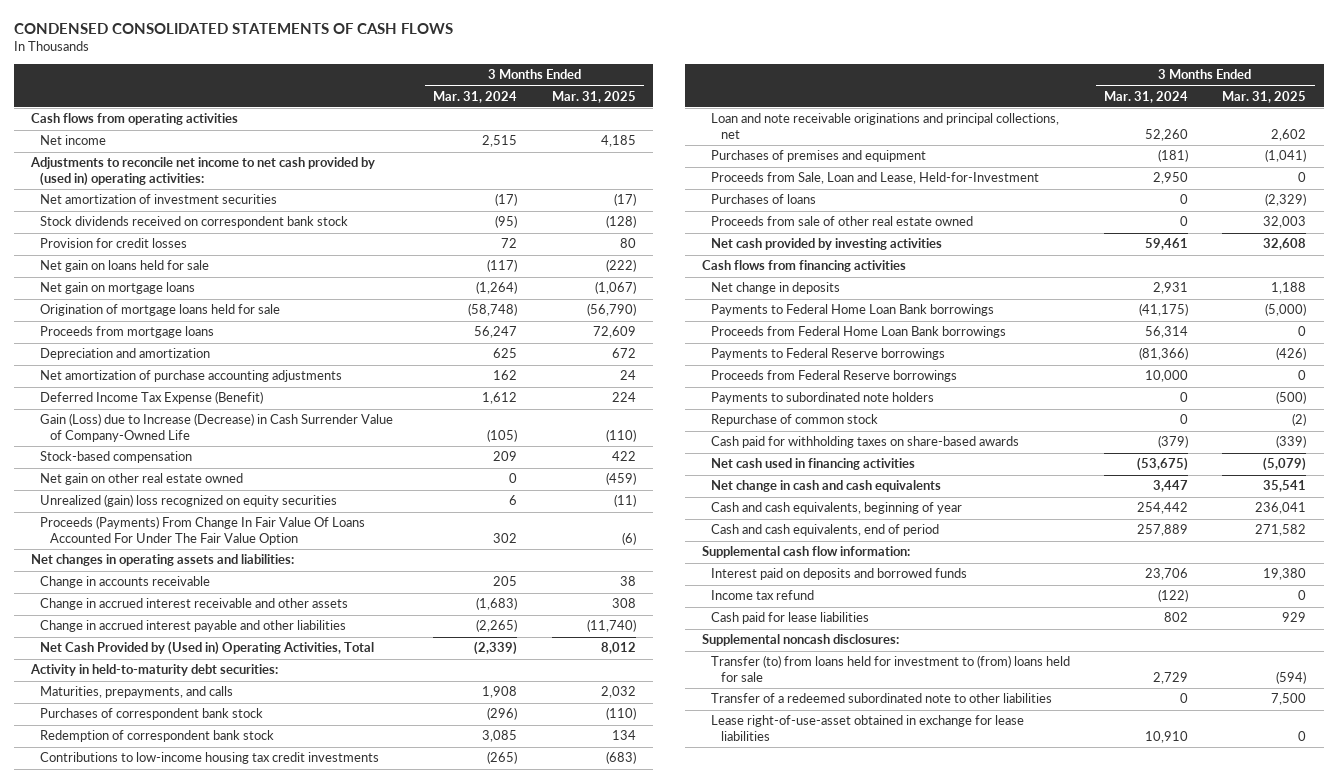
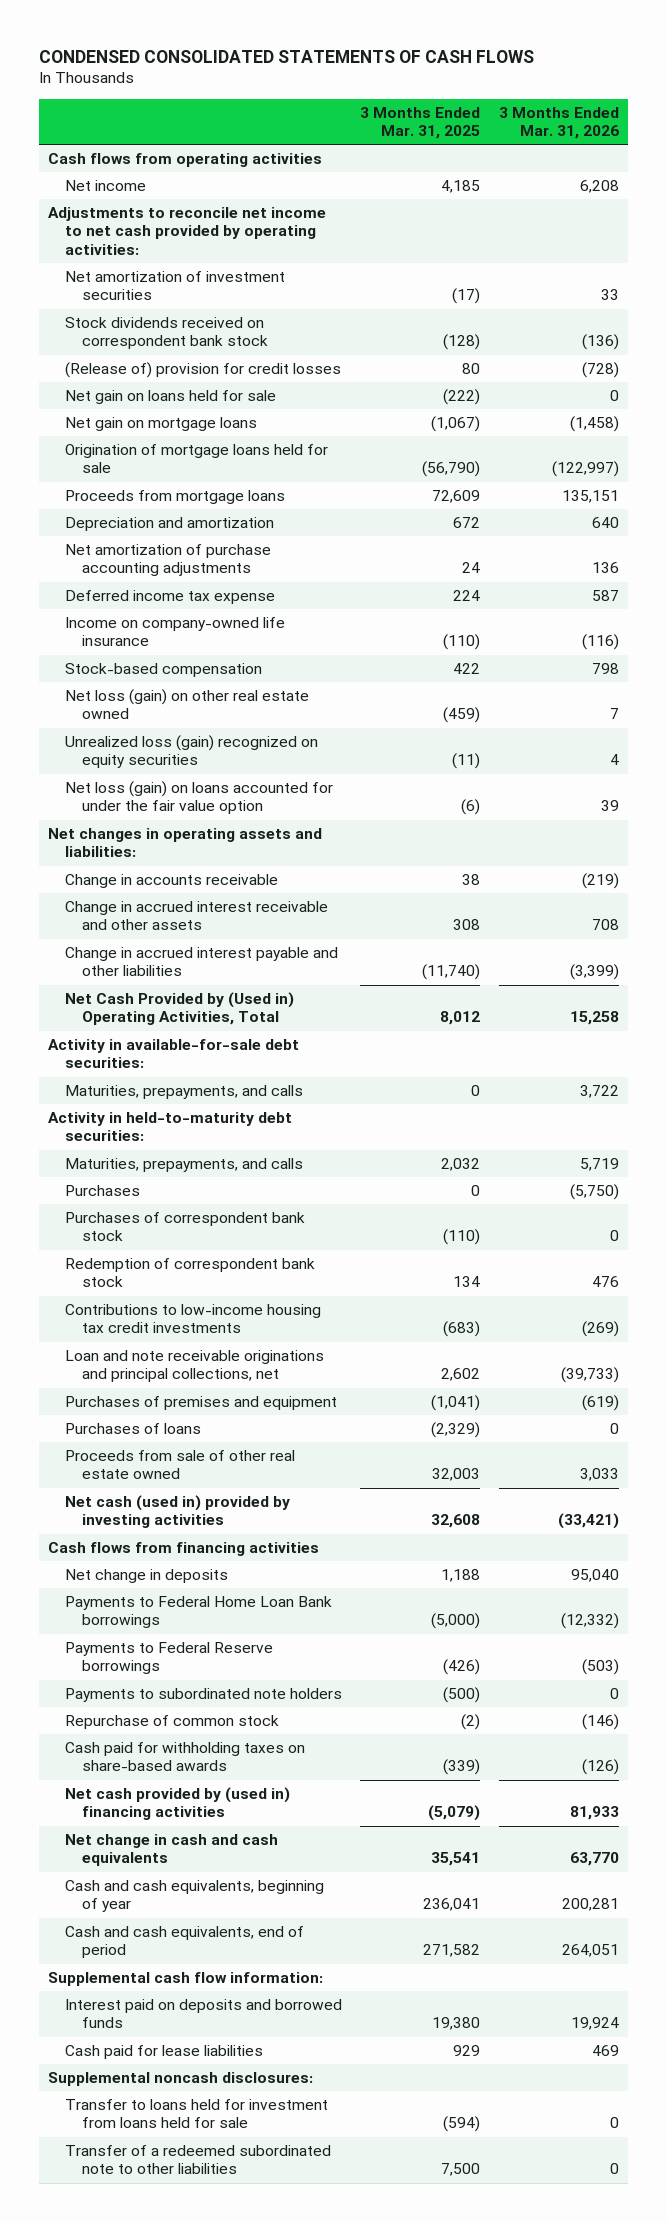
- | 3 Months Ended Mar. 31, 2024 | 3 Months Ended Mar. 31, 2025
+ | 3 Months Ended Mar. 31, 2025 | 3 Months Ended Mar. 31, 2026
- Adjustments to reconcile net income to net cash provided by (used in) operating activities:
+ Adjustments to reconcile net income to net cash provided by operating activities:
- Provision for credit losses | 72 | 80
+ (Release of) provision for credit losses | 80 | (728)
- Deferred Income Tax Expense (Benefit) | 1,612 | 224
- Gain (Loss) due to Increase (Decrease) in Cash Surrender Value of Company-Owned Life | (105) | (110)
+ Deferred income tax expense | 224 | 587
+ Income on company-owned life insurance | (110) | (116)
- Net gain on other real estate owned | 0 | (459)
- Unrealized (gain) loss recognized on equity securities | 6 | (11)
- Proceeds (Payments) From Change In Fair Value Of Loans Accounted For Under The Fair Value Option | 302 | (6)
+ Net loss (gain) on other real estate owned | (459) | 7
+ Unrealized loss (gain) recognized on equity securities | (11) | 4
+ Net loss (gain) on loans accounted for under the fair value option | (6) | 39
+ Activity in available-for-sale debt securities:
+ Maturities, prepayments, and calls | 0 | 3,722
+ Purchases | 0 | (5,750)
- Proceeds from Sale, Loan and Lease, Held-for-Investment | 2,950 | 0
- Net cash provided by investing activities | 59,461 | 32,608
+ Net cash (used in) provided by investing activities | 32,608 | (33,421)
- Proceeds from Federal Home Loan Bank borrowings | 56,314 | 0
- Proceeds from Federal Reserve borrowings | 10,000 | 0
- Net cash used in financing activities | (53,675) | (5,079)
+ Net cash provided by (used in) financing activities | (5,079) | 81,933
- Income tax refund | (122) | 0
- Transfer (to) from loans held for investment to (from) loans held for sale | 2,729 | (594)
+ Transfer to loans held for investment from loans held for sale | (594) | 0
- Lease right-of-use-asset obtained in exchange for lease liabilities | 10,910 | 0

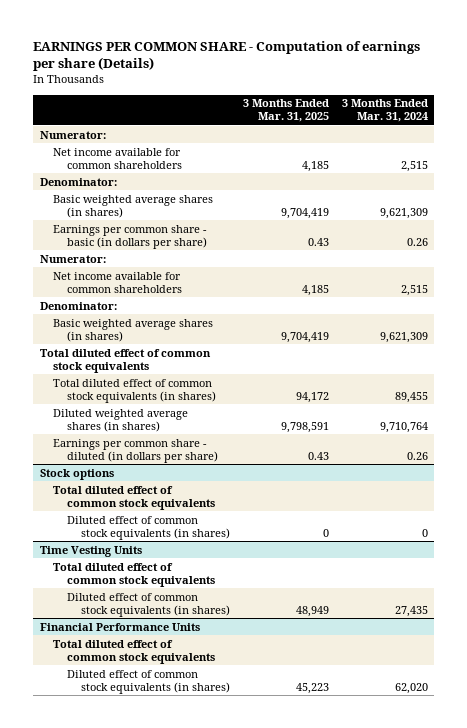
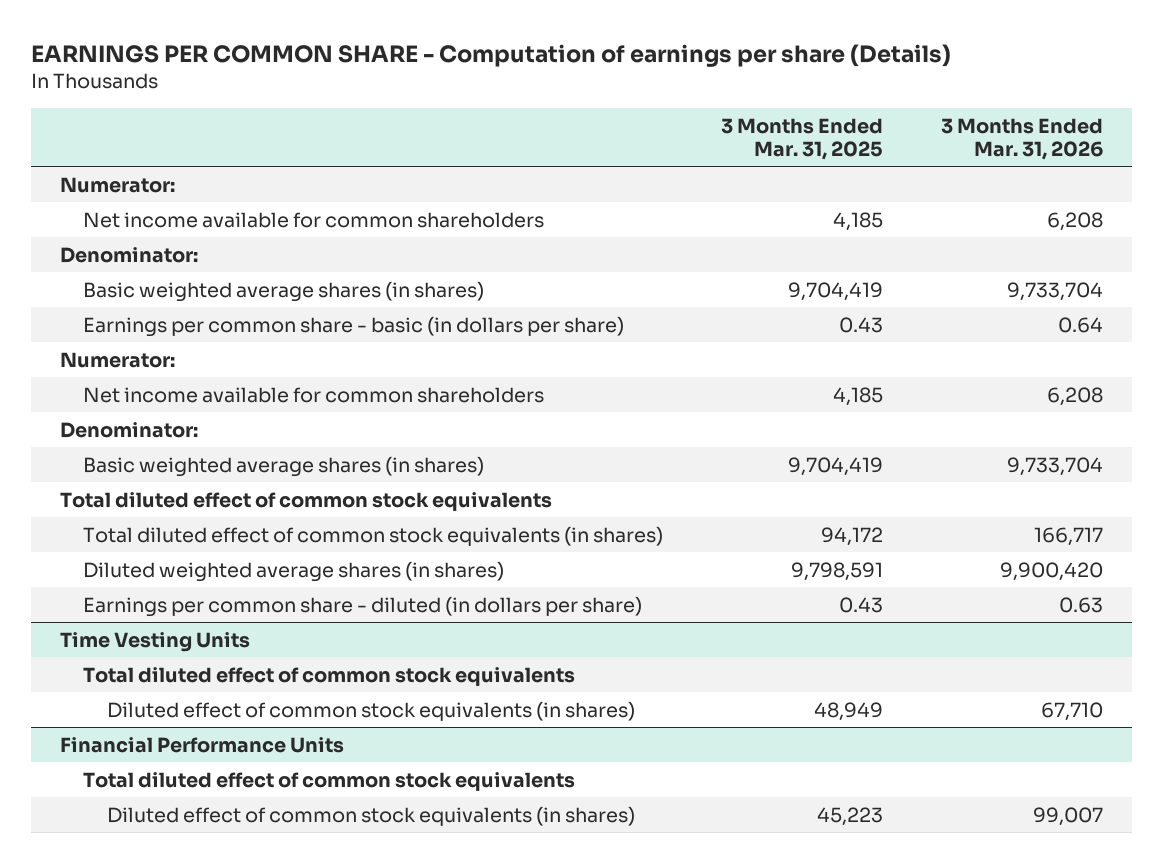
- | 3 Months Ended Mar. 31, 2025 | 3 Months Ended Mar. 31, 2024
+ | 3 Months Ended Mar. 31, 2025 | 3 Months Ended Mar. 31, 2026
- Stock options
- Total diluted effect of common stock equivalents
- Diluted effect of common stock equivalents (in shares) | 0 | 0

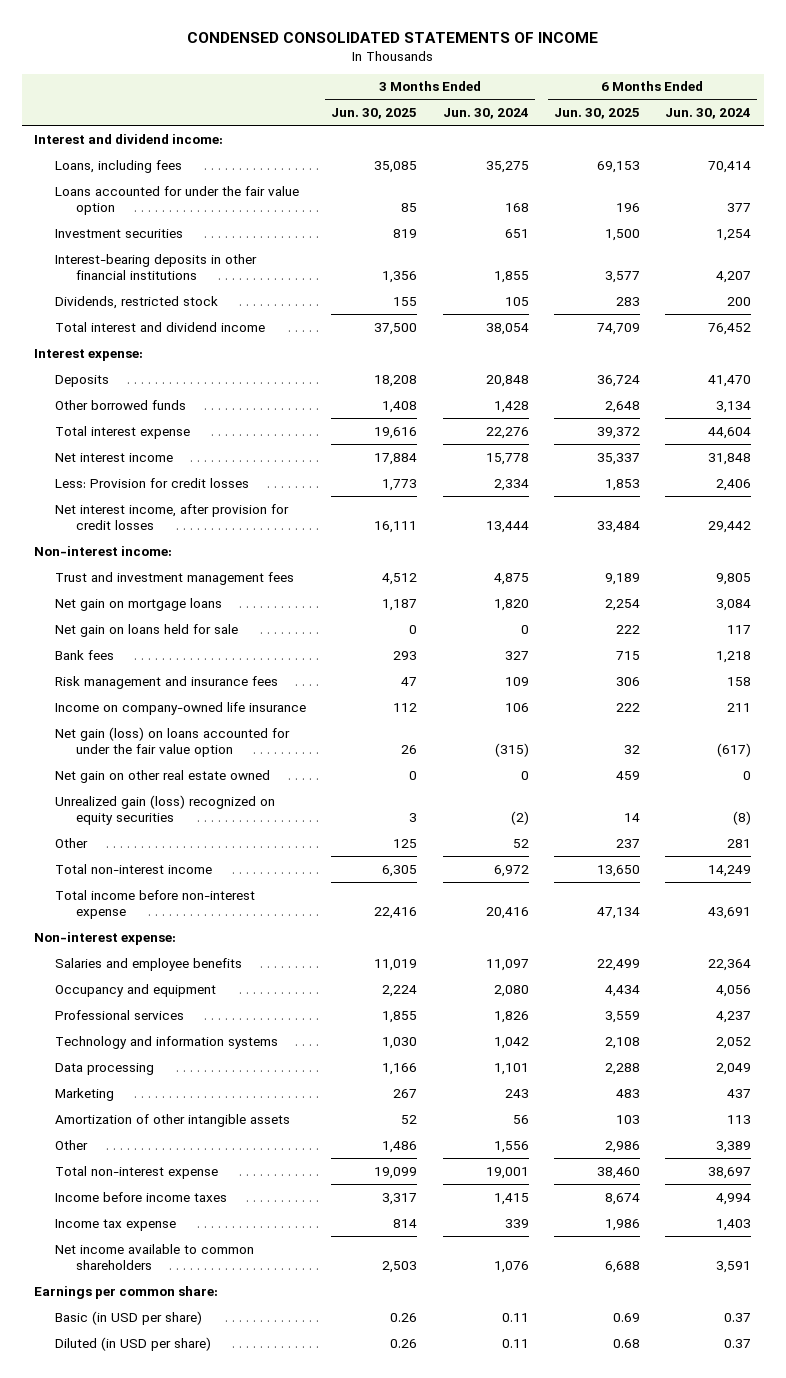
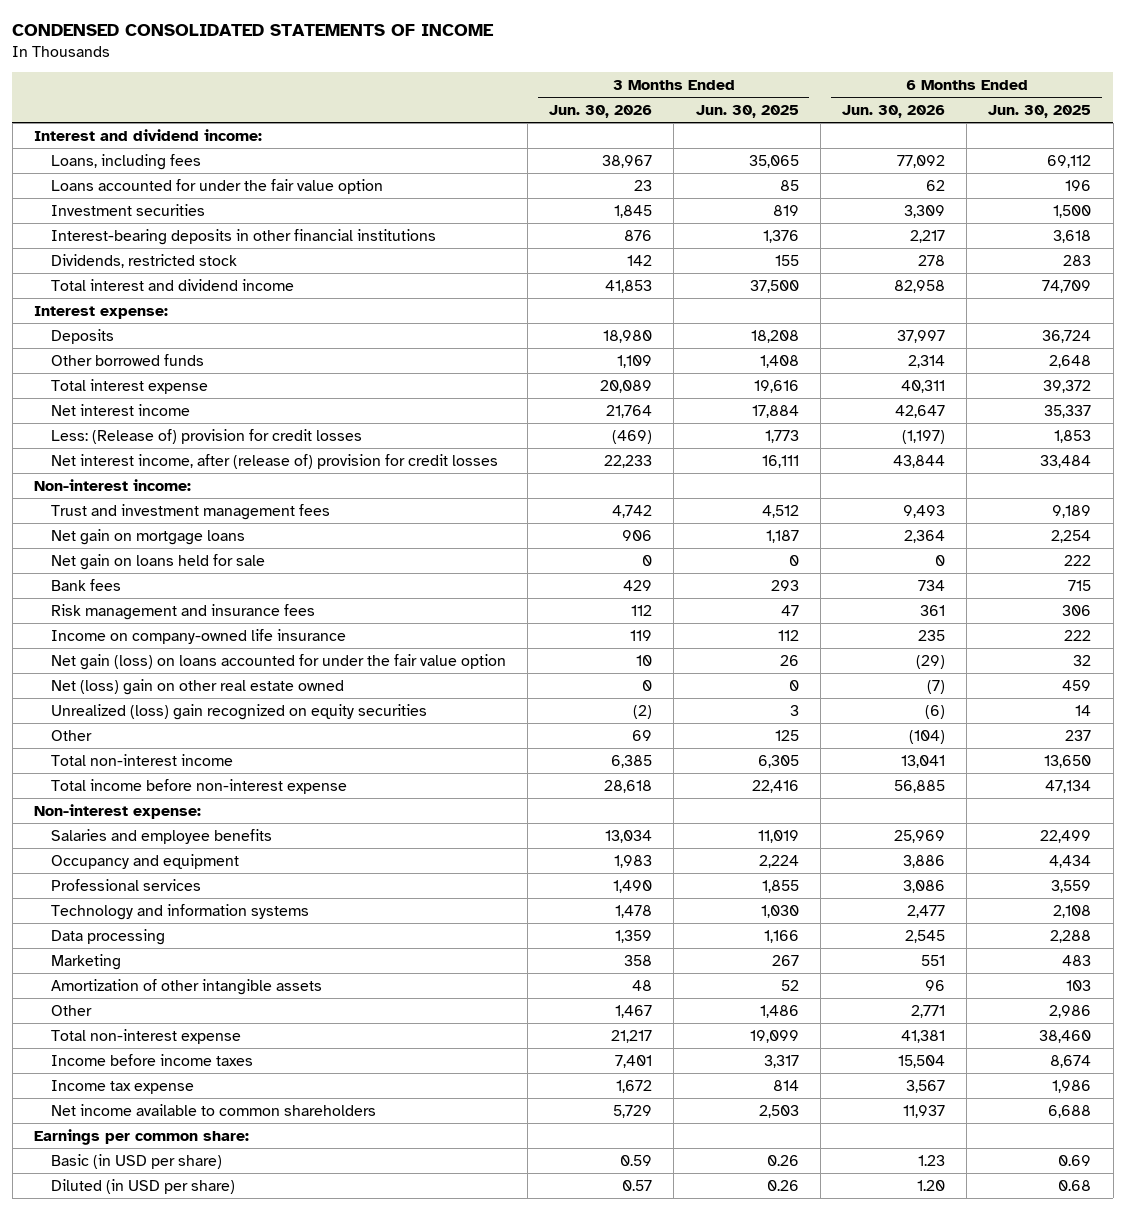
- | 3 Months Ended Jun. 30, 2025 | 3 Months Ended Jun. 30, 2024 | 6 Months Ended Jun. 30, 2025 | 6 Months Ended Jun. 30, 2024
+ | 3 Months Ended Jun. 30, 2026 | 3 Months Ended Jun. 30, 2025 | 6 Months Ended Jun. 30, 2026 | 6 Months Ended Jun. 30, 2025
- Loans, including fees | 35,085 | 35,275 | 69,153 | 70,414
+ Loans, including fees | 38,967 | 35,065 | 77,092 | 69,112
- Interest-bearing deposits in other financial institutions | 1,356 | 1,855 | 3,577 | 4,207
+ Interest-bearing deposits in other financial institutions | 876 | 1,376 | 2,217 | 3,618
- Less: Provision for credit losses | 1,773 | 2,334 | 1,853 | 2,406
- Net interest income, after provision for credit losses | 16,111 | 13,444 | 33,484 | 29,442
+ Less: (Release of) provision for credit losses | (469) | 1,773 | (1,197) | 1,853
+ Net interest income, after (release of) provision for credit losses | 22,233 | 16,111 | 43,844 | 33,484
- Net gain on other real estate owned | 0 | 0 | 459 | 0
- Unrealized gain (loss) recognized on equity securities | 3 | (2) | 14 | (8)
+ Net (loss) gain on other real estate owned | 0 | 0 | (7) | 459
+ Unrealized (loss) gain recognized on equity securities | (2) | 3 | (6) | 14

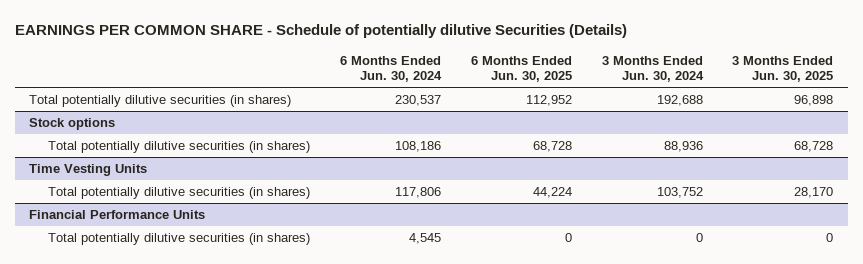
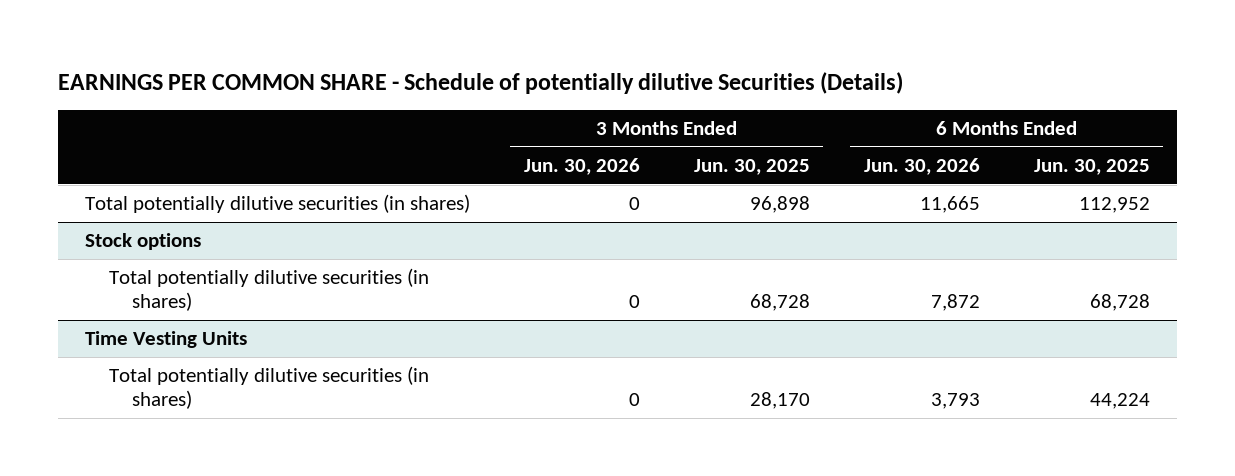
- | 6 Months Ended Jun. 30, 2024 | 6 Months Ended Jun. 30, 2025 | 3 Months Ended Jun. 30, 2024 | 3 Months Ended Jun. 30, 2025
+ | 3 Months Ended Jun. 30, 2026 | 3 Months Ended Jun. 30, 2025 | 6 Months Ended Jun. 30, 2026 | 6 Months Ended Jun. 30, 2025
- Financial Performance Units
- Total potentially dilutive securities (in shares) | 4,545 | 0 | 0 | 0

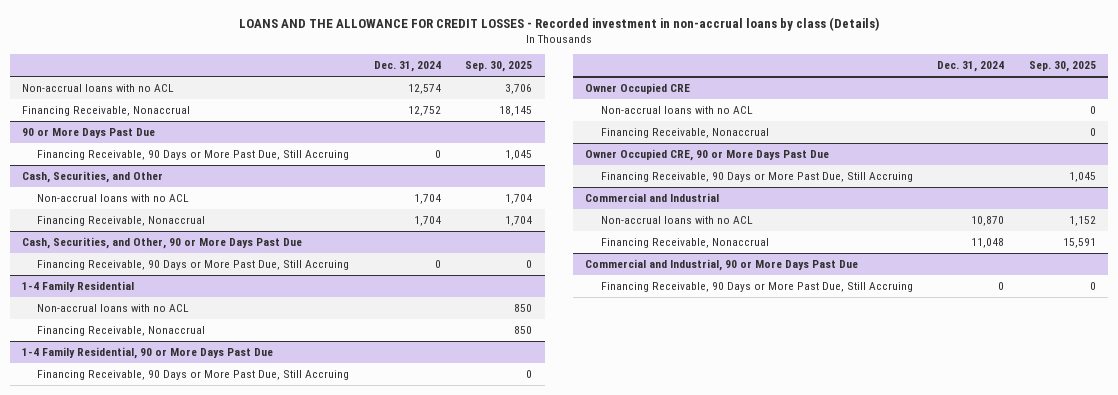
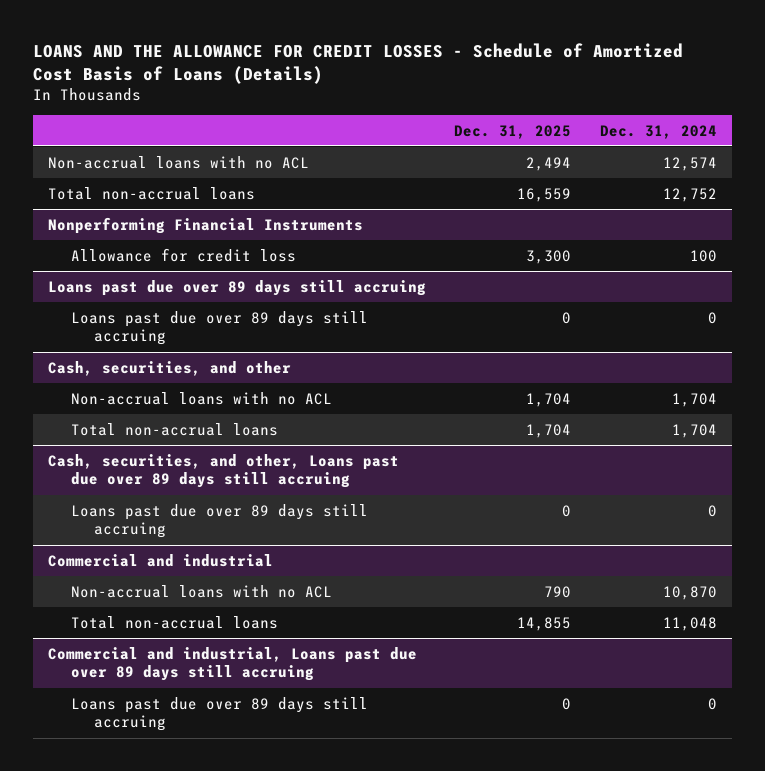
- LOANS AND THE ALLOWANCE FOR CREDIT LOSSES - Recorded investment in non-accrual loans by class (Details)
+ LOANS AND THE ALLOWANCE FOR CREDIT LOSSES - Schedule of Amortized Cost Basis of Loans (Details)
- | Dec. 31, 2024 | Sep. 30, 2025
+ | Dec. 31, 2025 | Dec. 31, 2024
- Financing Receivable, Nonaccrual | 12,752 | 18,145
- 90 or More Days Past Due
- Financing Receivable, 90 Days or More Past Due, Still Accruing | 0 | 1,045
- Cash, Securities, and Other
+ Total non-accrual loans | 16,559 | 12,752
+ Nonperforming Financial Instruments
+ Allowance for credit loss | 3,300 | 100
+ Loans past due over 89 days still accruing
+ Loans past due over 89 days still accruing | 0 | 0
+ Cash, securities, and other
- Financing Receivable, Nonaccrual | 1,704 | 1,704
- Cash, Securities, and Other, 90 or More Days Past Due
- Financing Receivable, 90 Days or More Past Due, Still Accruing | 0 | 0
- 1-4 Family Residential
- Non-accrual loans with no ACL | | 850
- Financing Receivable, Nonaccrual | | 850
- 1-4 Family Residential, 90 or More Days Past Due
- Financing Receivable, 90 Days or More Past Due, Still Accruing | | 0
- Owner Occupied CRE
- Non-accrual loans with no ACL | | 0
- Financing Receivable, Nonaccrual | | 0
- Owner Occupied CRE, 90 or More Days Past Due
- Financing Receivable, 90 Days or More Past Due, Still Accruing | | 1,045
- Commercial and Industrial
+ Total non-accrual loans | 1,704 | 1,704
+ Cash, securities, and other, Loans past due over 89 days still accruing
+ Loans past due over 89 days still accruing | 0 | 0
+ Commercial and industrial
- Financing Receivable, Nonaccrual | 11,048 | 15,591
- Commercial and Industrial, 90 or More Days Past Due
- Financing Receivable, 90 Days or More Past Due, Still Accruing | 0 | 0
+ Total non-accrual loans | 14,855 | 11,048
+ Commercial and industrial, Loans past due over 89 days still accruing
+ Loans past due over 89 days still accruing | 0 | 0

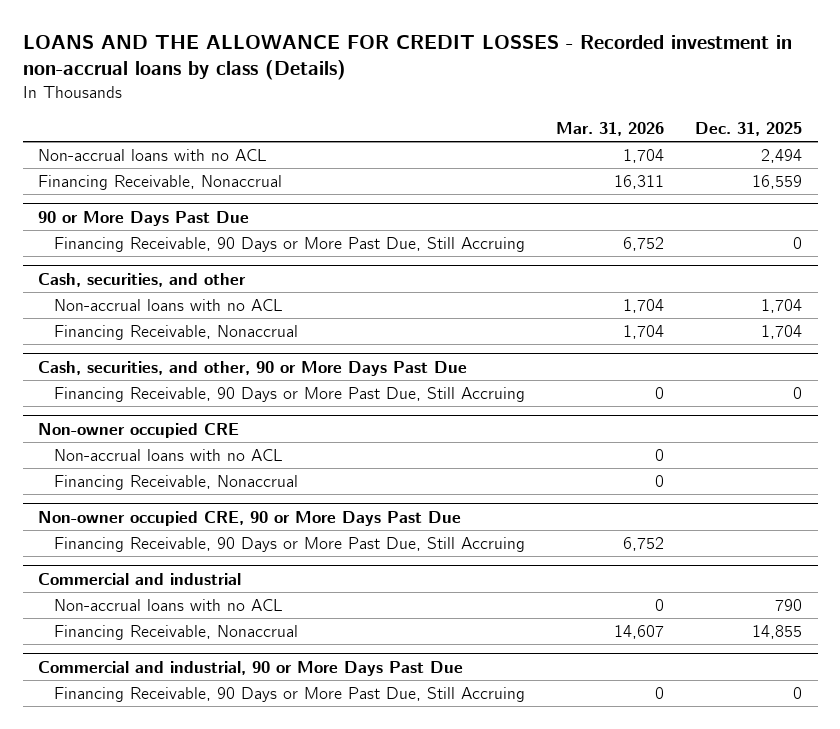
- LOANS AND THE ALLOWANCE FOR CREDIT LOSSES - Schedule of Amortized Cost Basis of Loans (Details)
+ LOANS AND THE ALLOWANCE FOR CREDIT LOSSES - Recorded investment in non-accrual loans by class (Details)
- | Dec. 31, 2025 | Dec. 31, 2024
+ | Mar. 31, 2026 | Dec. 31, 2025
- Total non-accrual loans | 16,559 | 12,752
- Nonperforming Financial Instruments
- Allowance for credit loss | 3,300 | 100
- Loans past due over 89 days still accruing
- Loans past due over 89 days still accruing | 0 | 0
+ Financing Receivable, Nonaccrual | 16,311 | 16,559
+ 90 or More Days Past Due
+ Financing Receivable, 90 Days or More Past Due, Still Accruing | 6,752 | 0
@ Cash, securities, and other
- Total non-accrual loans | 1,704 | 1,704
- Cash, securities, and other, Loans past due over 89 days still accruing
- Loans past due over 89 days still accruing | 0 | 0
@ Cash, securities, and other
+ Financing Receivable, Nonaccrual | 1,704 | 1,704
+ Cash, securities, and other, 90 or More Days Past Due
+ Financing Receivable, 90 Days or More Past Due, Still Accruing | 0 | 0
+ Non-owner occupied CRE
+ Non-accrual loans with no ACL | 0 |
+ Financing Receivable, Nonaccrual | 0 |
+ Non-owner occupied CRE, 90 or More Days Past Due
+ Financing Receivable, 90 Days or More Past Due, Still Accruing | 6,752 |
@ Commercial and industrial
- Total non-accrual loans | 14,855 | 11,048
- Commercial and industrial, Loans past due over 89 days still accruing
- Loans past due over 89 days still accruing | 0 | 0
@ Commercial and industrial
+ Financing Receivable, Nonaccrual | 14,607 | 14,855
+ Commercial and industrial, 90 or More Days Past Due
+ Financing Receivable, 90 Days or More Past Due, Still Accruing | 0 | 0

